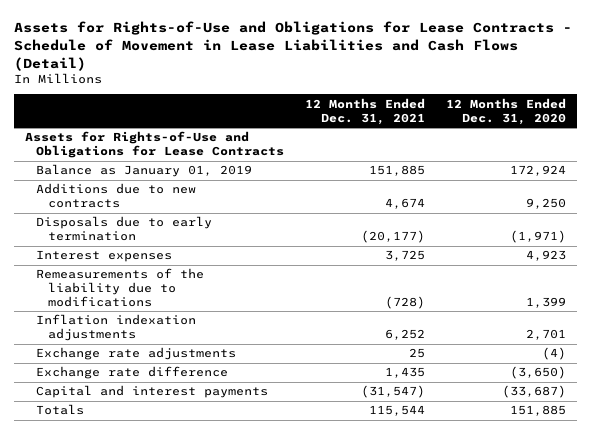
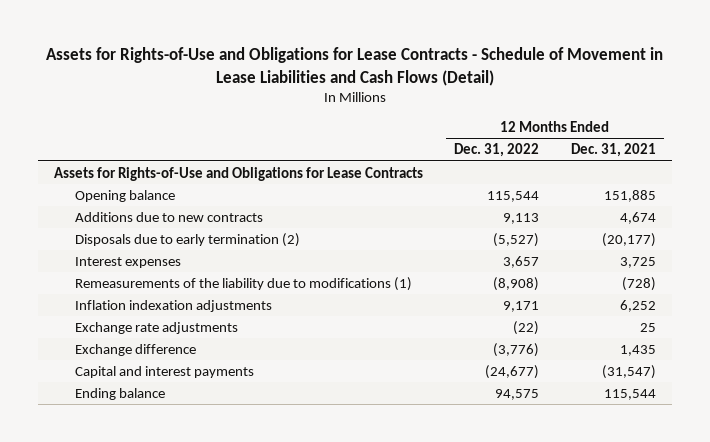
- | 12 Months Ended Dec. 31, 2021 | 12 Months Ended Dec. 31, 2020
+ | 12 Months Ended Dec. 31, 2022 | 12 Months Ended Dec. 31, 2021
- Balance as January 01, 2019 | 151,885 | 172,924
+ Opening balance | 115,544 | 151,885
- Disposals due to early termination | (20,177) | (1,971)
+ Disposals due to early termination (2) | (5,527) | (20,177)
- Remeasurements of the liability due to modifications | (728) | 1,399
+ Remeasurements of the liability due to modifications (1) | (8,908) | (728)
- Exchange rate difference | 1,435 | (3,650)
+ Exchange difference | (3,776) | 1,435
- Totals | 115,544 | 151,885
+ Ending balance | 94,575 | 115,544

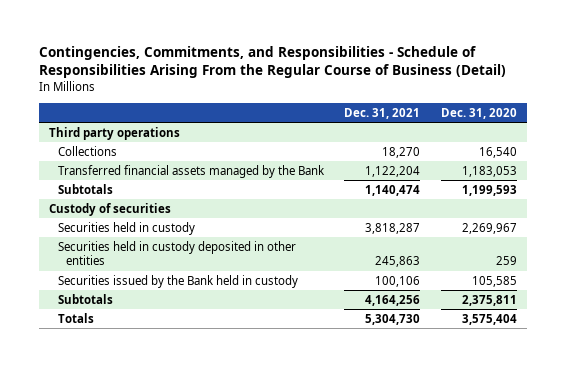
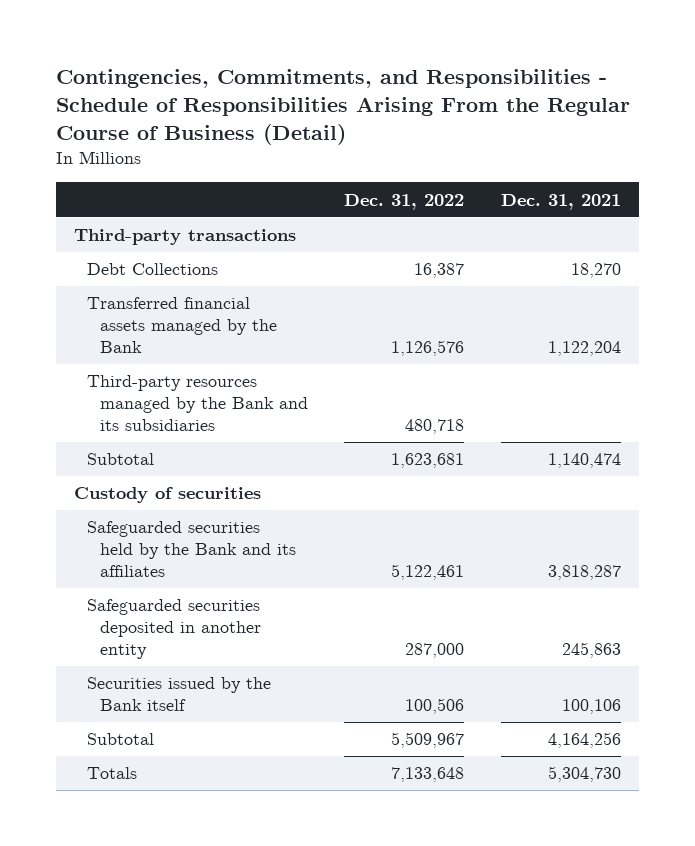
- | Dec. 31, 2021 | Dec. 31, 2020
+ | Dec. 31, 2022 | Dec. 31, 2021
- Third party operations
- Collections | 18,270 | 16,540
+ Third-party transactions
+ Debt Collections | 16,387 | 18,270
- Subtotals | 1,140,474 | 1,199,593
+ Third-party resources managed by the Bank and its subsidiaries | 480,718 |
+ Subtotal | 1,623,681 | 1,140,474
- Securities held in custody | 3,818,287 | 2,269,967
- Securities held in custody deposited in other entities | 245,863 | 259
- Securities issued by the Bank held in custody | 100,106 | 105,585
- Subtotals | 4,164,256 | 2,375,811
+ Safeguarded securities held by the Bank and its affiliates | 5,122,461 | 3,818,287
+ Safeguarded securities deposited in another entity | 287,000 | 245,863
+ Securities issued by the Bank itself | 100,506 | 100,106
+ Subtotal | 5,509,967 | 4,164,256

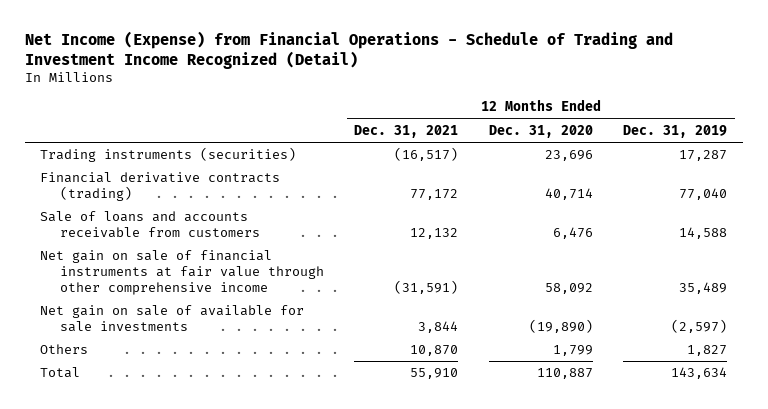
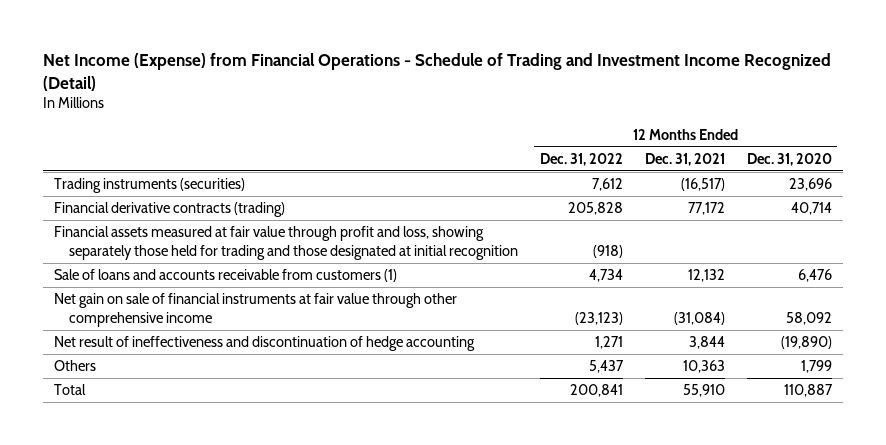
- | 12 Months Ended Dec. 31, 2021 | 12 Months Ended Dec. 31, 2020 | 12 Months Ended Dec. 31, 2019
+ | 12 Months Ended Dec. 31, 2022 | 12 Months Ended Dec. 31, 2021 | 12 Months Ended Dec. 31, 2020
- Sale of loans and accounts receivable from customers | 12,132 | 6,476 | 14,588
- Net gain on sale of financial instruments at fair value through other comprehensive income | (31,591) | 58,092 | 35,489
- Net gain on sale of available for sale investments | 3,844 | (19,890) | (2,597)
- Others | 10,870 | 1,799 | 1,827
+ Financial assets measured at fair value through profit and loss, showing separately those held for trading and those designated at initial recognition | (918) | |
+ Sale of loans and accounts receivable from customers (1) | 4,734 | 12,132 | 6,476
+ Net gain on sale of financial instruments at fair value through other comprehensive income | (23,123) | (31,084) | 58,092
+ Net result of ineffectiveness and discontinuation of hedge accounting | 1,271 | 3,844 | (19,890)
+ Others | 5,437 | 10,363 | 1,799

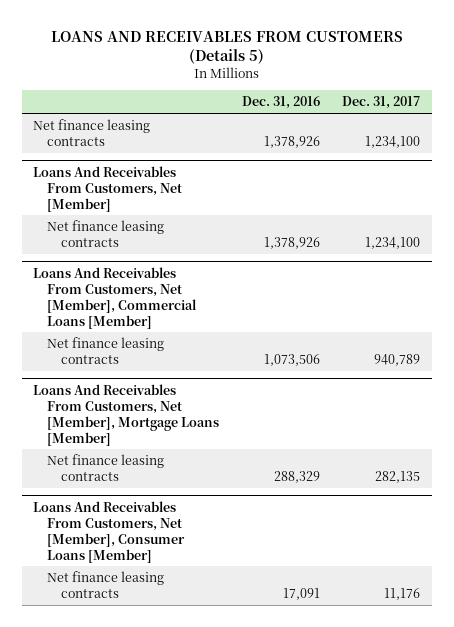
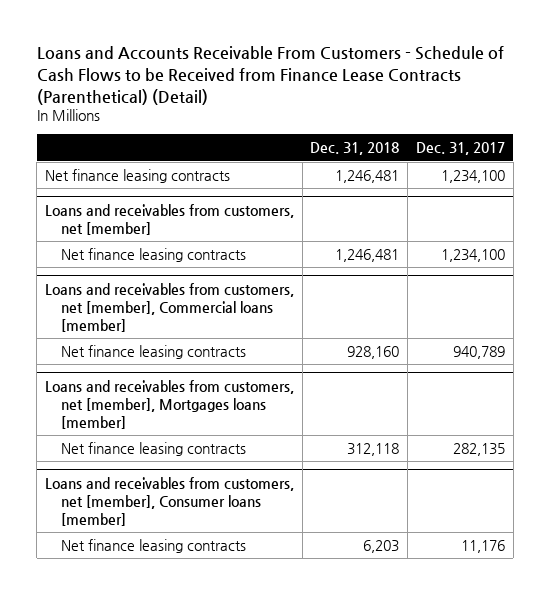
- LOANS AND RECEIVABLES FROM CUSTOMERS (Details 5)
+ Loans and Accounts Receivable From Customers - Schedule of Cash Flows to be Received from Finance Lease Contracts (Parenthetical) (Detail)
- | Dec. 31, 2016 | Dec. 31, 2017
+ | Dec. 31, 2018 | Dec. 31, 2017
- Loans And Receivables From Customers, Net [Member]
+ Loans and receivables from customers, net [member]
- Loans And Receivables From Customers, Net [Member], Commercial Loans [Member]
+ Loans and receivables from customers, net [member], Commercial loans [member]
- Loans And Receivables From Customers, Net [Member], Mortgage Loans [Member]
+ Loans and receivables from customers, net [member], Mortgages loans [member]
- Loans And Receivables From Customers, Net [Member], Consumer Loans [Member]
+ Loans and receivables from customers, net [member], Consumer loans [member]

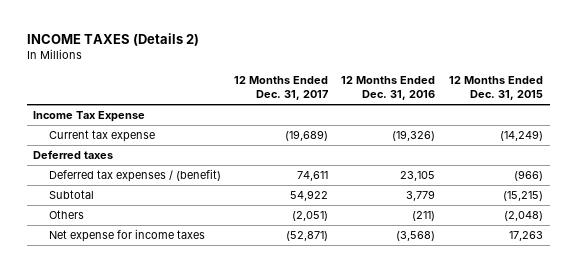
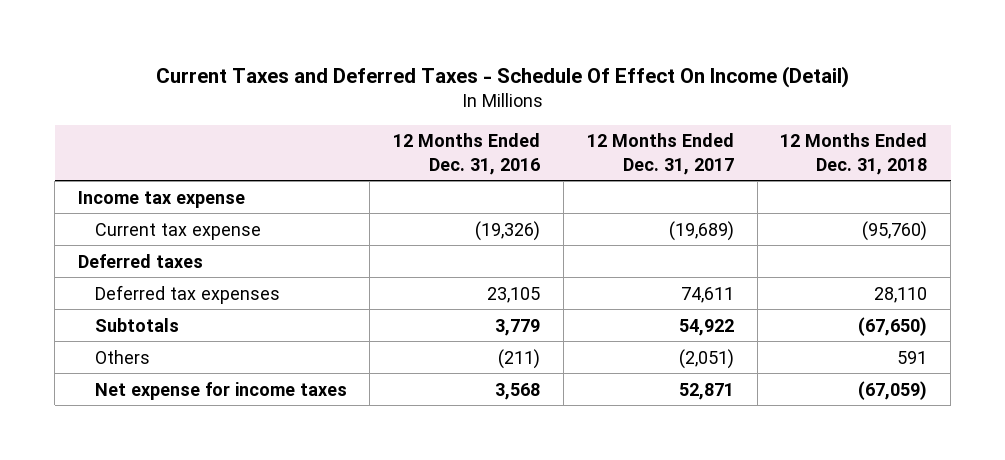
- INCOME TAXES (Details 2)
+ Current Taxes and Deferred Taxes - Schedule Of Effect On Income (Detail)
- | 12 Months Ended Dec. 31, 2017 | 12 Months Ended Dec. 31, 2016 | 12 Months Ended Dec. 31, 2015
+ | 12 Months Ended Dec. 31, 2016 | 12 Months Ended Dec. 31, 2017 | 12 Months Ended Dec. 31, 2018
- Income Tax Expense
+ Income tax expense
- Deferred tax expenses / (benefit) | 74,611 | 23,105 | (966)
- Subtotal | 54,922 | 3,779 | (15,215)
+ Deferred tax expenses | 23,105 | 74,611 | 28,110
+ Subtotals | 3,779 | 54,922 | (67,650)
- Net expense for income taxes | (52,871) | (3,568) | 17,263
+ Net expense for income taxes | 3,568 | 52,871 | (67,059)

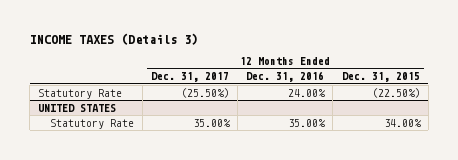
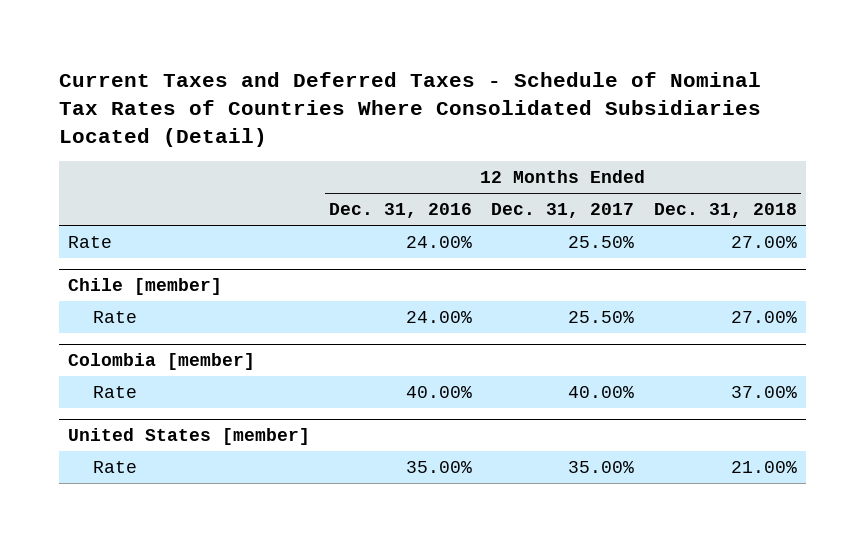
- INCOME TAXES (Details 3)
+ Current Taxes and Deferred Taxes - Schedule of Nominal Tax Rates of Countries Where Consolidated Subsidiaries Located (Detail)
- | 12 Months Ended Dec. 31, 2017 | 12 Months Ended Dec. 31, 2016 | 12 Months Ended Dec. 31, 2015
+ | 12 Months Ended Dec. 31, 2016 | 12 Months Ended Dec. 31, 2017 | 12 Months Ended Dec. 31, 2018
- Statutory Rate | (25.50%) | 24.00% | (22.50%)
- UNITED STATES
- Statutory Rate | 35.00% | 35.00% | 34.00%
+ Rate | 24.00% | 25.50% | 27.00%
+ Chile [member]
+ Rate | 24.00% | 25.50% | 27.00%
+ Colombia [member]
+ Rate | 40.00% | 40.00% | 37.00%
+ United States [member]
+ Rate | 35.00% | 35.00% | 21.00%

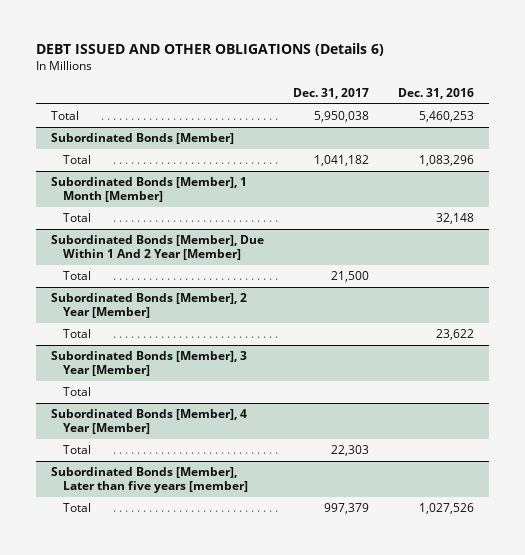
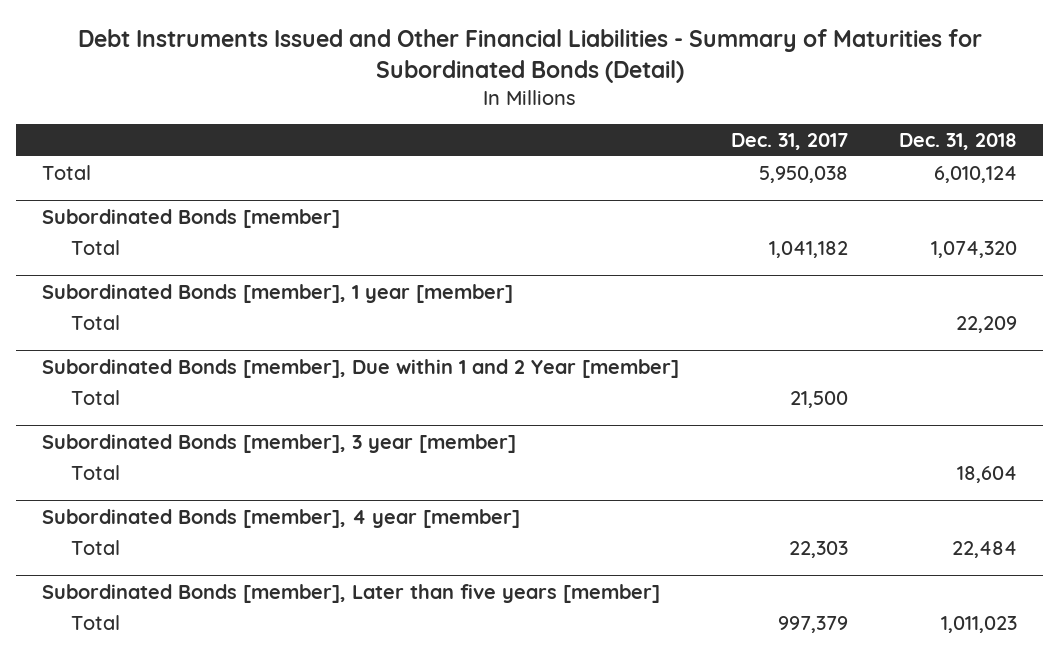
- DEBT ISSUED AND OTHER OBLIGATIONS (Details 6)
+ Debt Instruments Issued and Other Financial Liabilities - Summary of Maturities for Subordinated Bonds (Detail)
- | Dec. 31, 2017 | Dec. 31, 2016
+ | Dec. 31, 2017 | Dec. 31, 2018
- Subordinated Bonds [Member]
+ Subordinated Bonds [member]
- Subordinated Bonds [Member], 1 Month [Member]
+ Subordinated Bonds [member], 1 year [member]
- Subordinated Bonds [Member], Due Within 1 And 2 Year [Member]
+ Subordinated Bonds [member], Due within 1 and 2 Year [member]
- Subordinated Bonds [Member], 2 Year [Member]
- Total | | 23,622
- Subordinated Bonds [Member], 3 Year [Member]
+ Subordinated Bonds [member], 3 year [member]
- Subordinated Bonds [Member], 4 Year [Member]
+ Subordinated Bonds [member], 4 year [member]
- Subordinated Bonds [Member], Later than five years [member]
+ Subordinated Bonds [member], Later than five years [member]

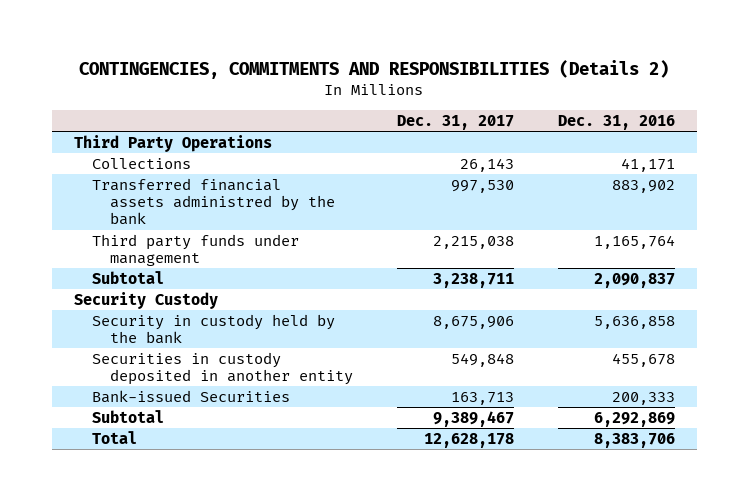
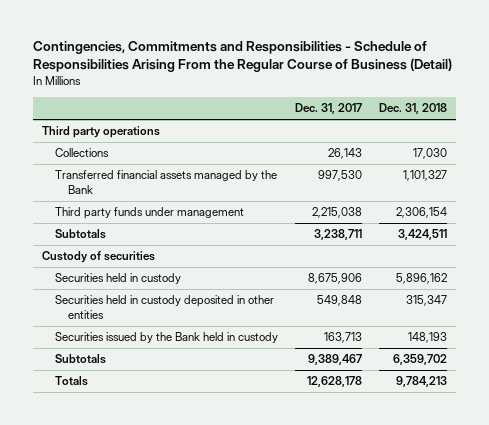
- CONTINGENCIES, COMMITMENTS AND RESPONSIBILITIES (Details 2)
+ Contingencies, Commitments and Responsibilities - Schedule of Responsibilities Arising From the Regular Course of Business (Detail)
- | Dec. 31, 2017 | Dec. 31, 2016
+ | Dec. 31, 2017 | Dec. 31, 2018
- Third Party Operations
+ Third party operations
- Transferred financial assets administred by the bank | 997,530 | 883,902
+ Transferred financial assets managed by the Bank | 997,530 | 1,101,327
- Subtotal | 3,238,711 | 2,090,837
- Security Custody
- Security in custody held by the bank | 8,675,906 | 5,636,858
- Securities in custody deposited in another entity | 549,848 | 455,678
- Bank-issued Securities | 163,713 | 200,333
- Subtotal | 9,389,467 | 6,292,869
- Total | 12,628,178 | 8,383,706
+ Subtotals | 3,238,711 | 3,424,511
+ Custody of securities
+ Securities held in custody | 8,675,906 | 5,896,162
+ Securities held in custody deposited in other entities | 549,848 | 315,347
+ Securities issued by the Bank held in custody | 163,713 | 148,193
+ Subtotals | 9,389,467 | 6,359,702
+ Totals | 12,628,178 | 9,784,213

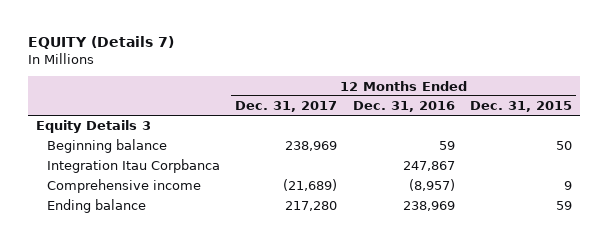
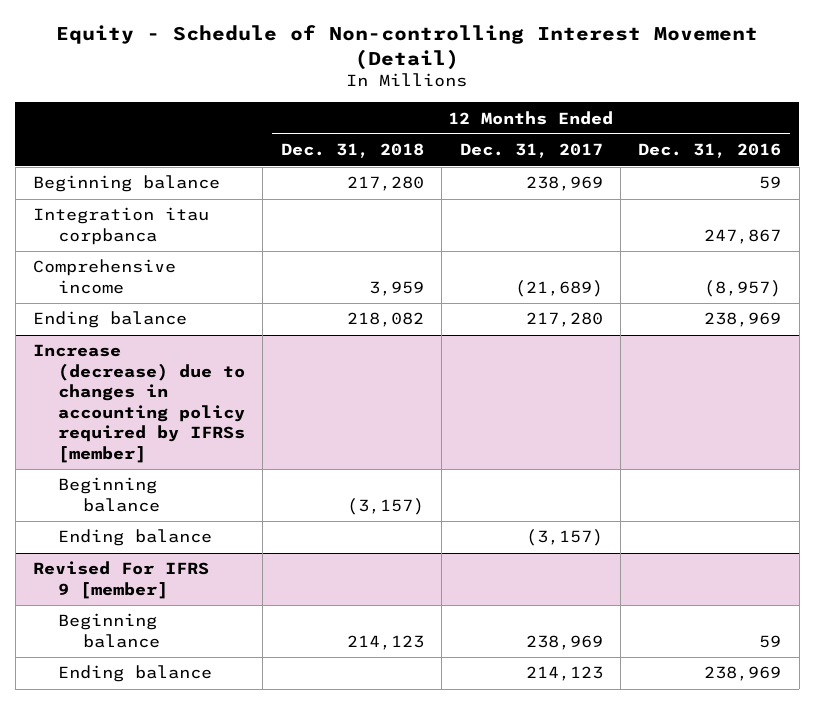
- EQUITY (Details 7)
+ Equity - Schedule of Non-controlling Interest Movement (Detail)
- | 12 Months Ended Dec. 31, 2017 | 12 Months Ended Dec. 31, 2016 | 12 Months Ended Dec. 31, 2015
+ | 12 Months Ended Dec. 31, 2018 | 12 Months Ended Dec. 31, 2017 | 12 Months Ended Dec. 31, 2016
- Equity Details 3
- Integration Itau Corpbanca | | 247,867 |
+ Integration itau corpbanca | | | 247,867
+ Increase (decrease) due to changes in accounting policy required by IFRSs [member]
+ Beginning balance | (3,157) | |
+ Ending balance | | (3,157) |
+ Revised For IFRS 9 [member]
+ Beginning balance | 214,123 | 238,969 | 59
+ Ending balance | | 214,123 | 238,969

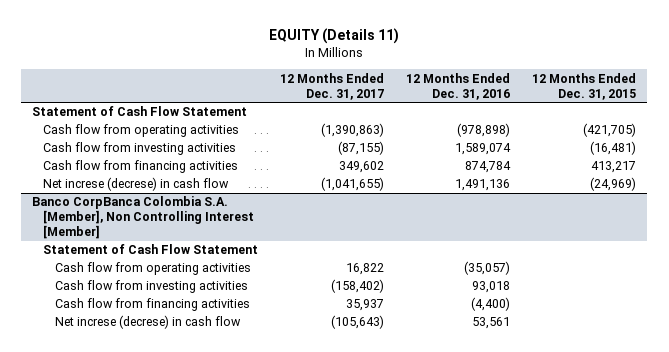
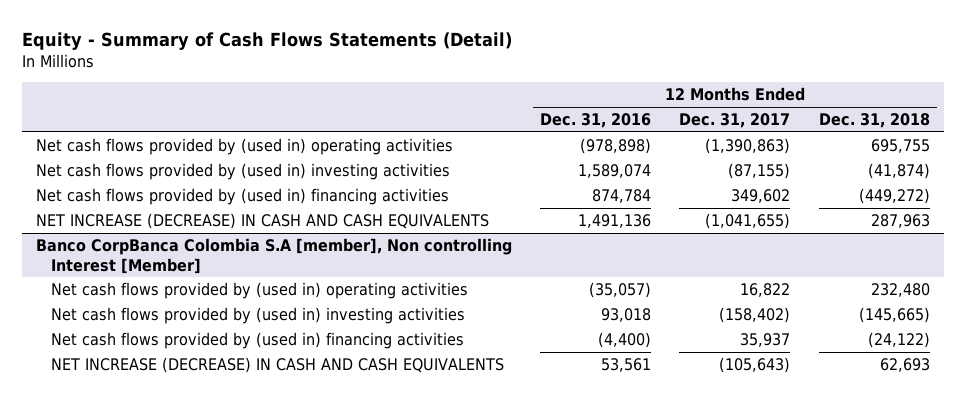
- EQUITY (Details 11)
+ Equity - Summary of Cash Flows Statements (Detail)
- | 12 Months Ended Dec. 31, 2017 | 12 Months Ended Dec. 31, 2016 | 12 Months Ended Dec. 31, 2015
+ | 12 Months Ended Dec. 31, 2016 | 12 Months Ended Dec. 31, 2017 | 12 Months Ended Dec. 31, 2018
- Statement of Cash Flow Statement
- Cash flow from operating activities | (1,390,863) | (978,898) | (421,705)
- Cash flow from investing activities | (87,155) | 1,589,074 | (16,481)
- Cash flow from financing activities | 349,602 | 874,784 | 413,217
- Net increse (decrese) in cash flow | (1,041,655) | 1,491,136 | (24,969)
- Banco CorpBanca Colombia S.A. [Member], Non Controlling Interest [Member]
- Statement of Cash Flow Statement
- Cash flow from operating activities | 16,822 | (35,057) |
- Cash flow from investing activities | (158,402) | 93,018 |
- Cash flow from financing activities | 35,937 | (4,400) |
- Net increse (decrese) in cash flow | (105,643) | 53,561 |
+ Net cash flows provided by (used in) operating activities | (978,898) | (1,390,863) | 695,755
+ Net cash flows provided by (used in) investing activities | 1,589,074 | (87,155) | (41,874)
+ Net cash flows provided by (used in) financing activities | 874,784 | 349,602 | (449,272)
+ NET INCREASE (DECREASE) IN CASH AND CASH EQUIVALENTS | 1,491,136 | (1,041,655) | 287,963
+ Banco CorpBanca Colombia S.A [member], Non controlling Interest [Member]
+ Net cash flows provided by (used in) operating activities | (35,057) | 16,822 | 232,480
+ Net cash flows provided by (used in) investing activities | 93,018 | (158,402) | (145,665)
+ Net cash flows provided by (used in) financing activities | (4,400) | 35,937 | (24,122)
+ NET INCREASE (DECREASE) IN CASH AND CASH EQUIVALENTS | 53,561 | (105,643) | 62,693

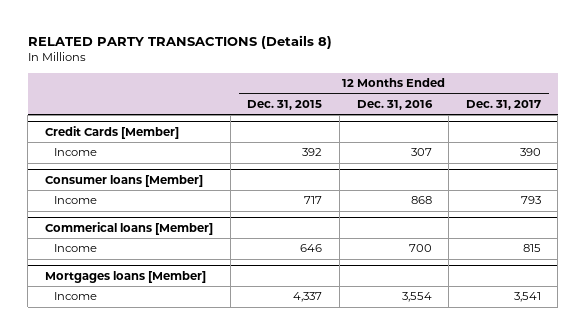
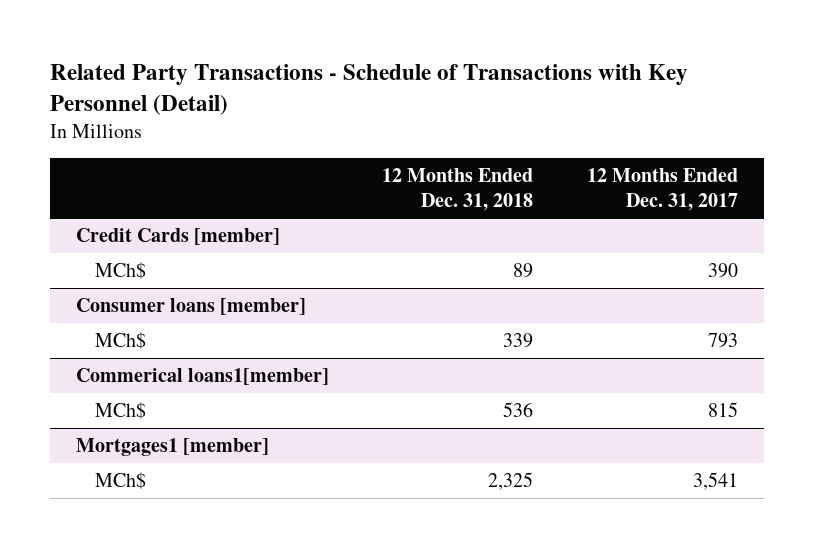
- RELATED PARTY TRANSACTIONS (Details 8)
+ Related Party Transactions - Schedule of Transactions with Key Personnel (Detail)
- | 12 Months Ended Dec. 31, 2015 | 12 Months Ended Dec. 31, 2016 | 12 Months Ended Dec. 31, 2017
+ | 12 Months Ended Dec. 31, 2018 | 12 Months Ended Dec. 31, 2017
- Credit Cards [Member]
- Income | 392 | 307 | 390
- Consumer loans [Member]
- Income | 717 | 868 | 793
- Commerical loans [Member]
- Income | 646 | 700 | 815
- Mortgages loans [Member]
- Income | 4,337 | 3,554 | 3,541
+ Credit Cards [member]
+ MCh$ | 89 | 390
+ Consumer loans [member]
+ MCh$ | 339 | 793
+ Commerical loans1[member]
+ MCh$ | 536 | 815
+ Mortgages1 [member]
+ MCh$ | 2,325 | 3,541

